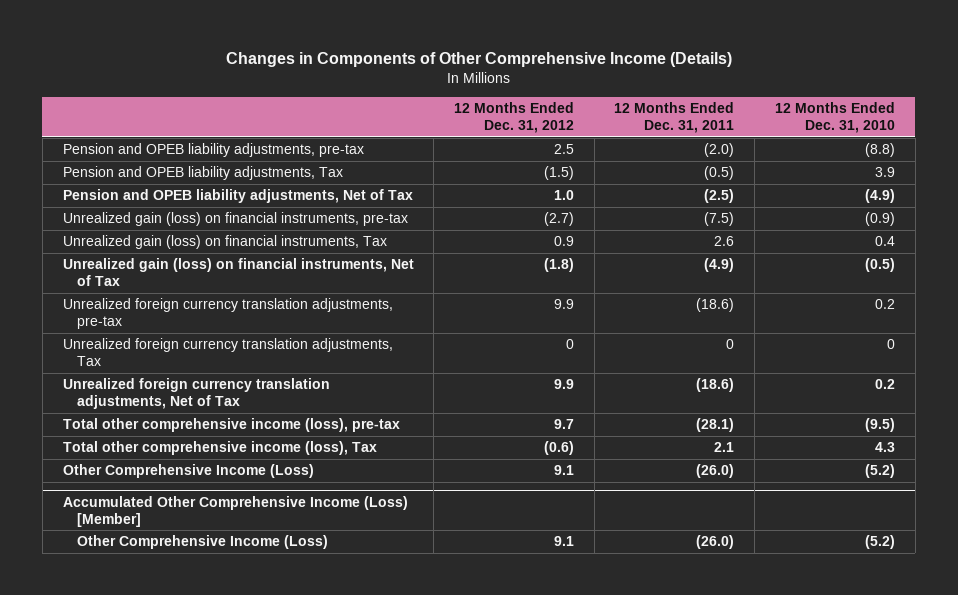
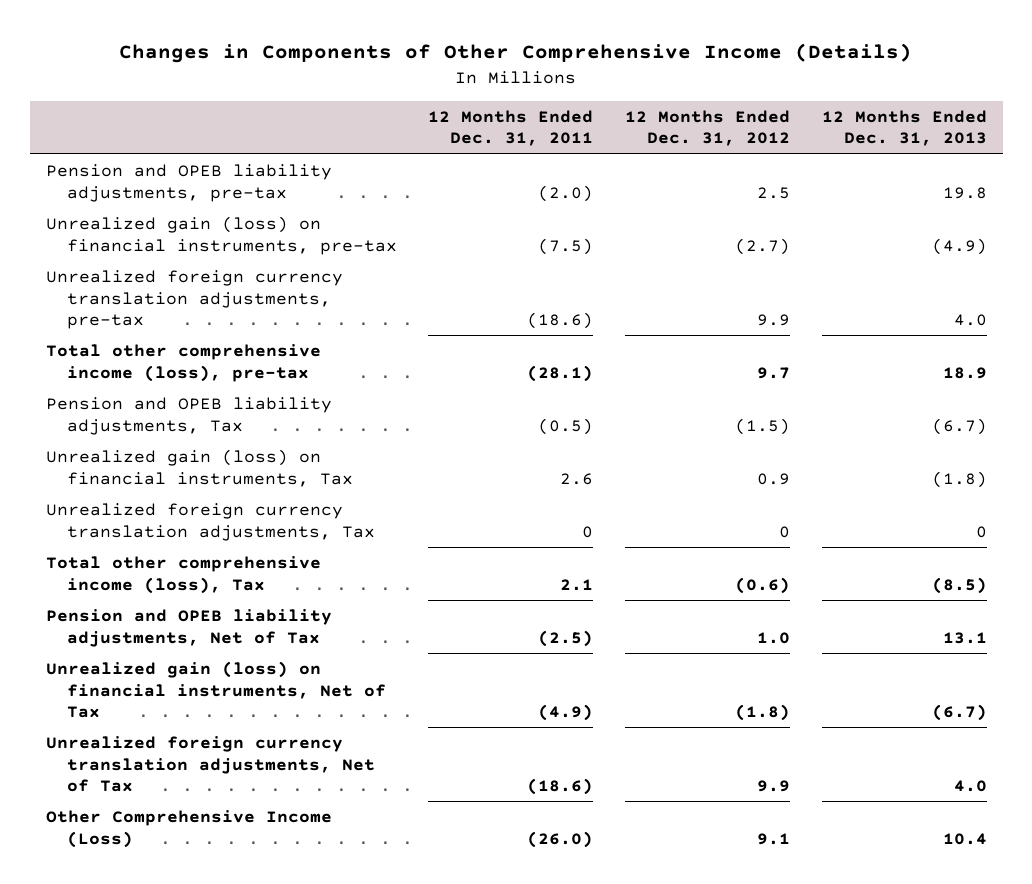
- | 12 Months Ended Dec. 31, 2012 | 12 Months Ended Dec. 31, 2011 | 12 Months Ended Dec. 31, 2010
+ | 12 Months Ended Dec. 31, 2011 | 12 Months Ended Dec. 31, 2012 | 12 Months Ended Dec. 31, 2013
moved down: Pension and OPEB liability adjustments, Tax | (0.5) | (1.5) | (6.7)
moved down: Unrealized gain (loss) on financial instruments, Tax | 2.6 | 0.9 | (1.8)
moved down: Unrealized foreign currency translation adjustments, Tax | 0 | 0 | 0
- Other Comprehensive Income (Loss) | 9.1 | (26.0) | (5.2)
- Accumulated Other Comprehensive Income (Loss) [Member]
moved down: Pension and OPEB liability adjustments, Net of Tax | (2.5) | 1.0 | 13.1
moved down: Unrealized gain (loss) on financial instruments, Net of Tax | (4.9) | (1.8) | (6.7)
moved down: Unrealized foreign currency translation adjustments, Net of Tax | (18.6) | 9.9 | 4.0

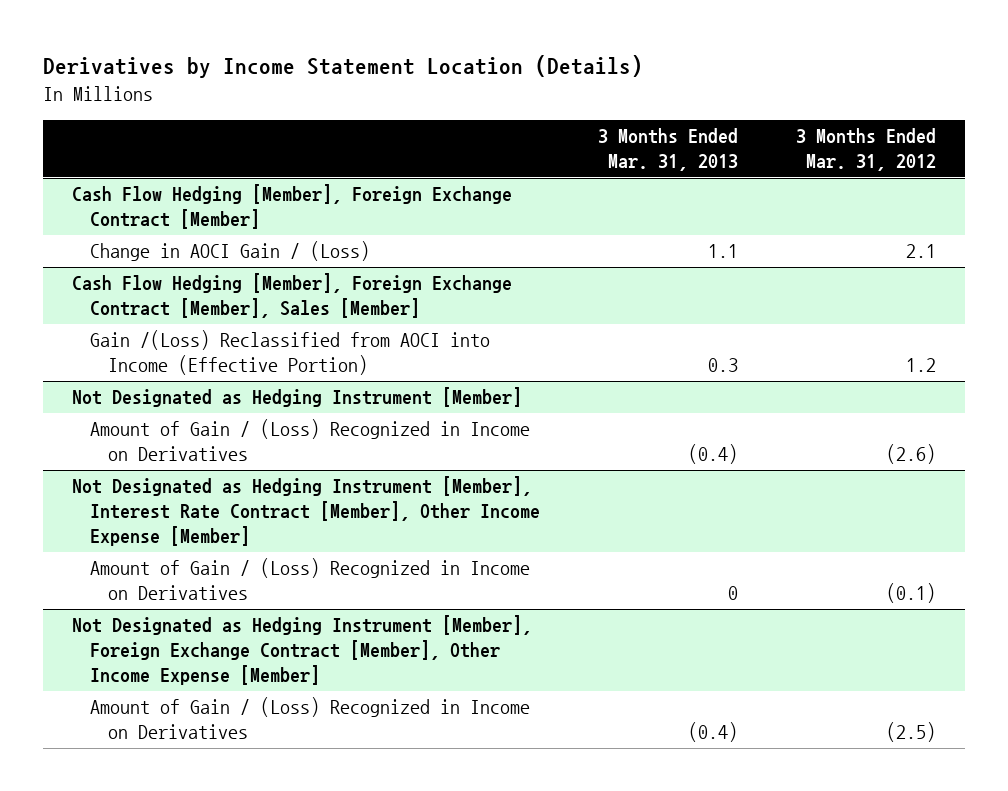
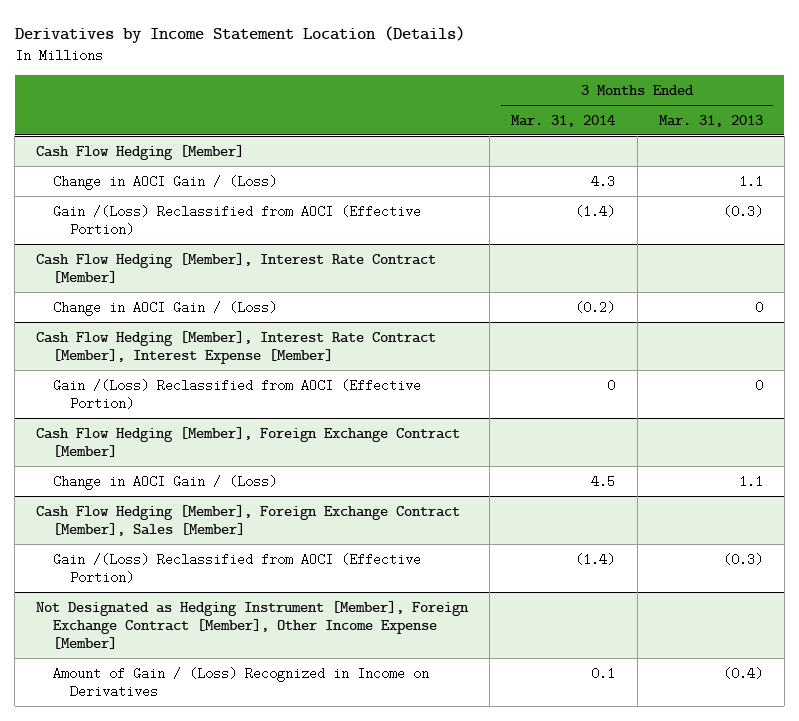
- | 3 Months Ended Mar. 31, 2013 | 3 Months Ended Mar. 31, 2012
+ | 3 Months Ended Mar. 31, 2014 | 3 Months Ended Mar. 31, 2013
+ Cash Flow Hedging [Member]
+ Change in AOCI Gain / (Loss) | 4.3 | 1.1
+ Gain /(Loss) Reclassified from AOCI (Effective Portion) | (1.4) | (0.3)
+ Cash Flow Hedging [Member], Interest Rate Contract [Member]
+ Change in AOCI Gain / (Loss) | (0.2) | 0
+ Cash Flow Hedging [Member], Interest Rate Contract [Member], Interest Expense [Member]
+ Gain /(Loss) Reclassified from AOCI (Effective Portion) | 0 | 0
@ Cash Flow Hedging [Member], Foreign Exchange Contract [Member], Sales [Member]
- Gain /(Loss) Reclassified from AOCI into Income (Effective Portion) | 0.3 | 1.2
- Not Designated as Hedging Instrument [Member]
- Amount of Gain / (Loss) Recognized in Income on Derivatives | (0.4) | (2.6)
- Not Designated as Hedging Instrument [Member], Interest Rate Contract [Member], Other Income Expense [Member]
- Amount of Gain / (Loss) Recognized in Income on Derivatives | 0 | (0.1)
@ Cash Flow Hedging [Member], Foreign Exchange Contract [Member], Sales [Member]
+ Gain /(Loss) Reclassified from AOCI (Effective Portion) | (1.4) | (0.3)

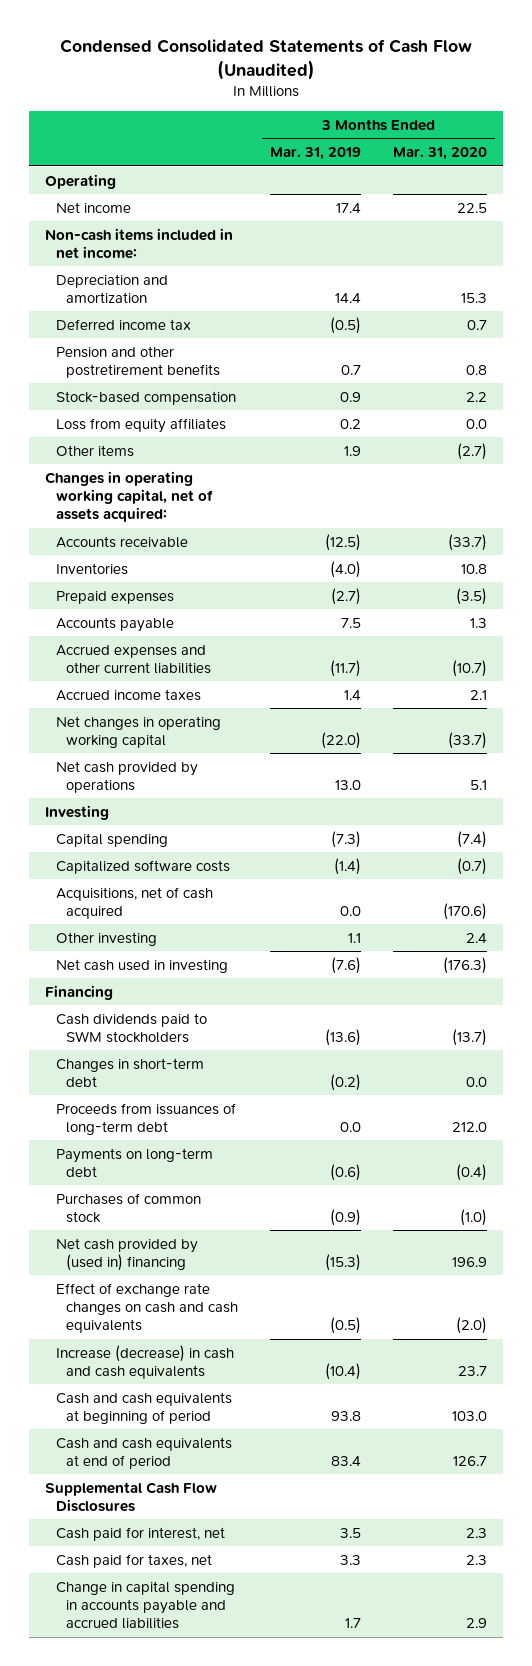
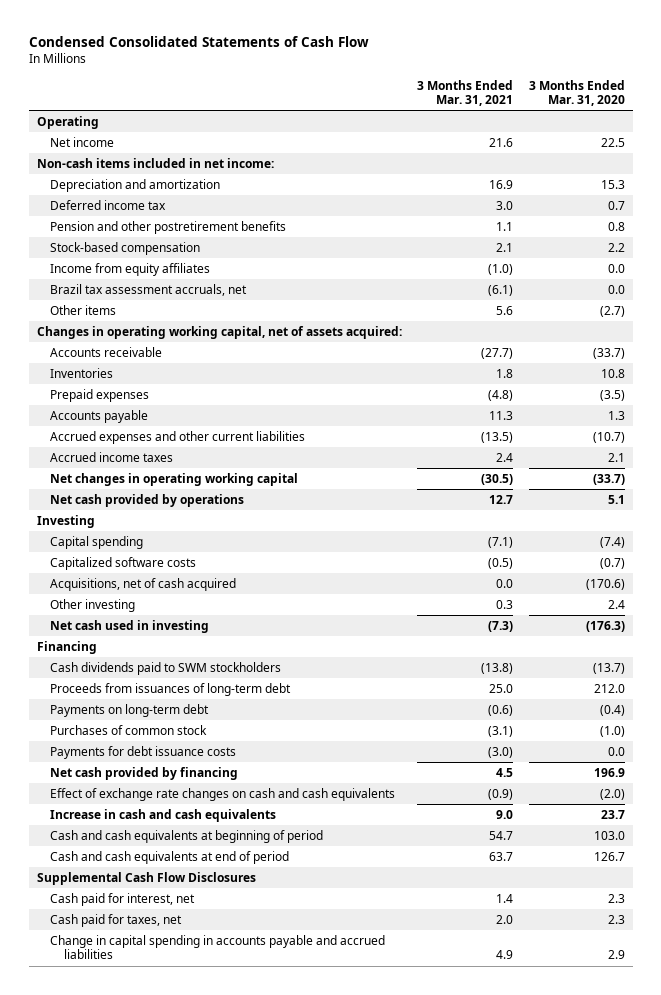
- Condensed Consolidated Statements of Cash Flow (Unaudited)
+ Condensed Consolidated Statements of Cash Flow
- | 3 Months Ended Mar. 31, 2019 | 3 Months Ended Mar. 31, 2020
+ | 3 Months Ended Mar. 31, 2021 | 3 Months Ended Mar. 31, 2020
- Loss from equity affiliates | 0.2 | 0.0
+ Income from equity affiliates | (1.0) | 0.0
+ Brazil tax assessment accruals, net | (6.1) | 0.0
- Changes in short-term debt | (0.2) | 0.0
- Net cash provided by (used in) financing | (15.3) | 196.9
+ Payments for debt issuance costs | (3.0) | 0.0
+ Net cash provided by financing | 4.5 | 196.9
- Increase (decrease) in cash and cash equivalents | (10.4) | 23.7
+ Increase in cash and cash equivalents | 9.0 | 23.7

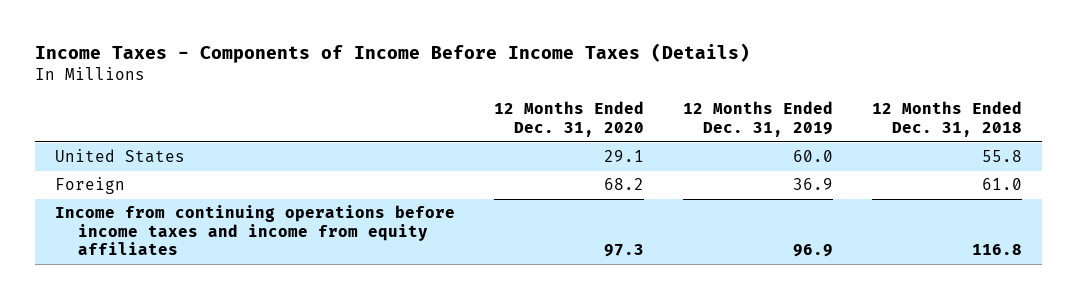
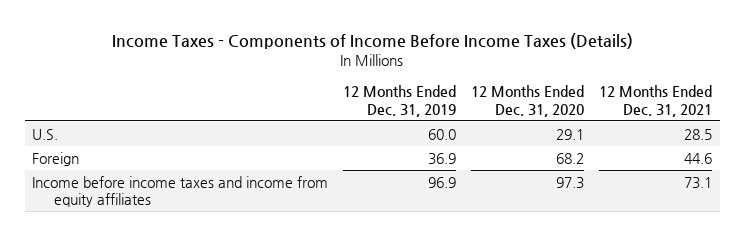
- | 12 Months Ended Dec. 31, 2020 | 12 Months Ended Dec. 31, 2019 | 12 Months Ended Dec. 31, 2018
+ | 12 Months Ended Dec. 31, 2019 | 12 Months Ended Dec. 31, 2020 | 12 Months Ended Dec. 31, 2021
- United States | 29.1 | 60.0 | 55.8
+ U.S. | 60.0 | 29.1 | 28.5
- Income from continuing operations before income taxes and income from equity affiliates | 97.3 | 96.9 | 116.8
+ Income before income taxes and income from equity affiliates | 96.9 | 97.3 | 73.1

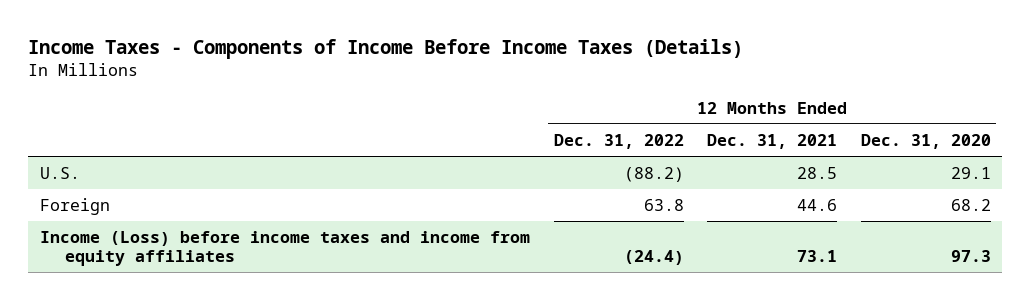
- | 12 Months Ended Dec. 31, 2019 | 12 Months Ended Dec. 31, 2020 | 12 Months Ended Dec. 31, 2021
+ | 12 Months Ended Dec. 31, 2022 | 12 Months Ended Dec. 31, 2021 | 12 Months Ended Dec. 31, 2020
- Income before income taxes and income from equity affiliates | 96.9 | 97.3 | 73.1
+ Income (Loss) before income taxes and income from equity affiliates | (24.4) | 73.1 | 97.3

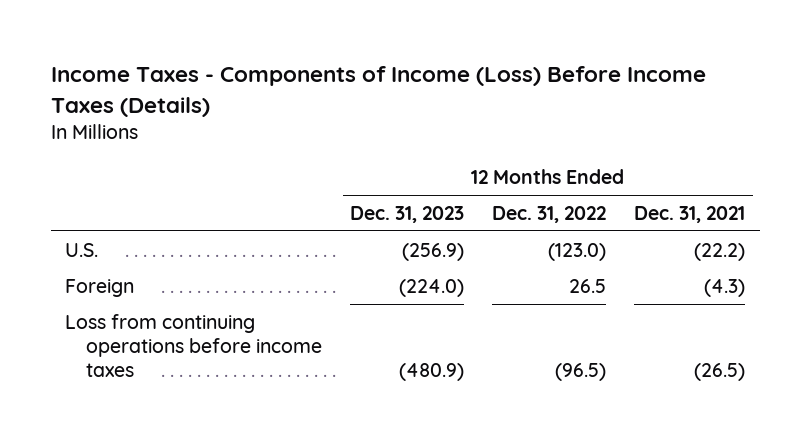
- Income Taxes - Components of Income Before Income Taxes (Details)
+ Income Taxes - Components of Income (Loss) Before Income Taxes (Details)
- | 12 Months Ended Dec. 31, 2022 | 12 Months Ended Dec. 31, 2021 | 12 Months Ended Dec. 31, 2020
+ | 12 Months Ended Dec. 31, 2023 | 12 Months Ended Dec. 31, 2022 | 12 Months Ended Dec. 31, 2021
- U.S. | (88.2) | 28.5 | 29.1
- Foreign | 63.8 | 44.6 | 68.2
- Income (Loss) before income taxes and income from equity affiliates | (24.4) | 73.1 | 97.3
+ U.S. | (256.9) | (123.0) | (22.2)
+ Foreign | (224.0) | 26.5 | (4.3)
+ Loss from continuing operations before income taxes | (480.9) | (96.5) | (26.5)

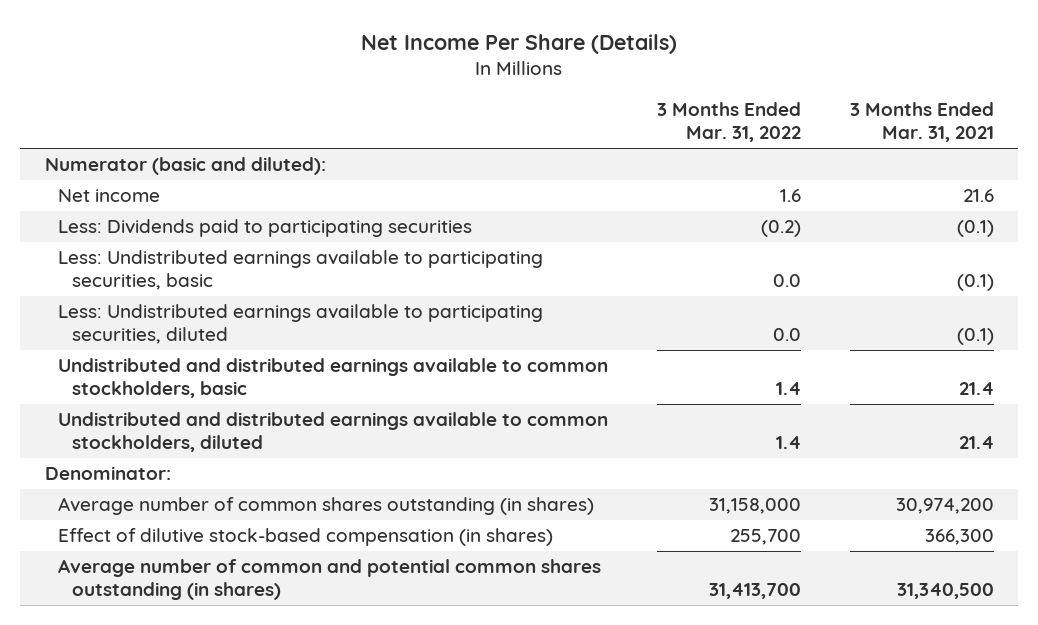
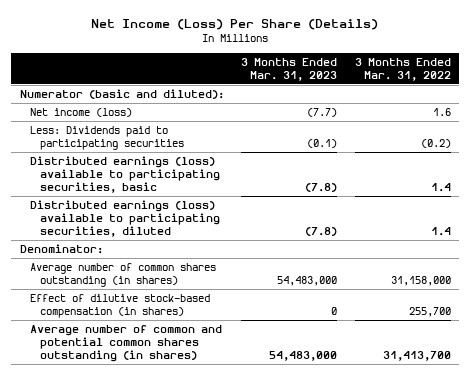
- Net Income Per Share (Details)
+ Net Income (Loss) Per Share (Details)
- | 3 Months Ended Mar. 31, 2022 | 3 Months Ended Mar. 31, 2021
+ | 3 Months Ended Mar. 31, 2023 | 3 Months Ended Mar. 31, 2022
- Net income | 1.6 | 21.6
+ Net income (loss) | (7.7) | 1.6
- Less: Undistributed earnings available to participating securities, basic | 0.0 | (0.1)
- Less: Undistributed earnings available to participating securities, diluted | 0.0 | (0.1)
- Undistributed and distributed earnings available to common stockholders, basic | 1.4 | 21.4
- Undistributed and distributed earnings available to common stockholders, diluted | 1.4 | 21.4
+ Distributed earnings (loss) available to participating securities, basic | (7.8) | 1.4
+ Distributed earnings (loss) available to participating securities, diluted | (7.8) | 1.4

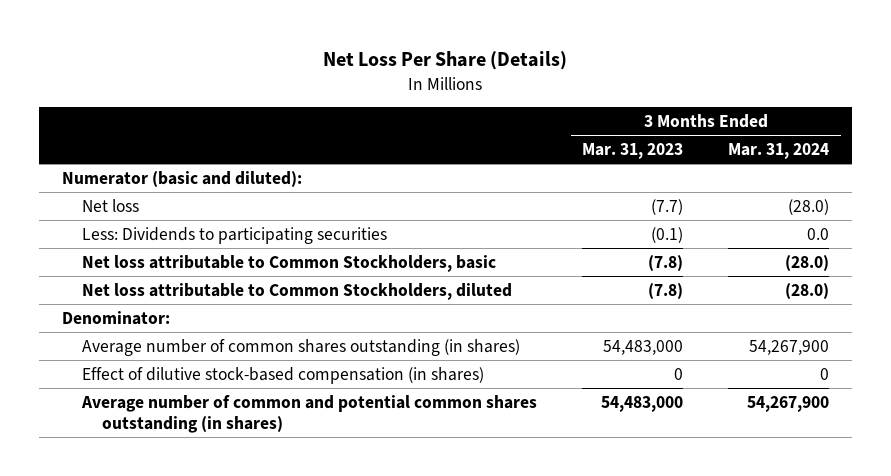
- Net Income (Loss) Per Share (Details)
+ Net Loss Per Share (Details)
- | 3 Months Ended Mar. 31, 2023 | 3 Months Ended Mar. 31, 2022
+ | 3 Months Ended Mar. 31, 2023 | 3 Months Ended Mar. 31, 2024
- Net income (loss) | (7.7) | 1.6
- Less: Dividends paid to participating securities | (0.1) | (0.2)
- Distributed earnings (loss) available to participating securities, basic | (7.8) | 1.4
- Distributed earnings (loss) available to participating securities, diluted | (7.8) | 1.4
+ Net loss | (7.7) | (28.0)
+ Less: Dividends to participating securities | (0.1) | 0.0
+ Net loss attributable to Common Stockholders, basic | (7.8) | (28.0)
+ Net loss attributable to Common Stockholders, diluted | (7.8) | (28.0)

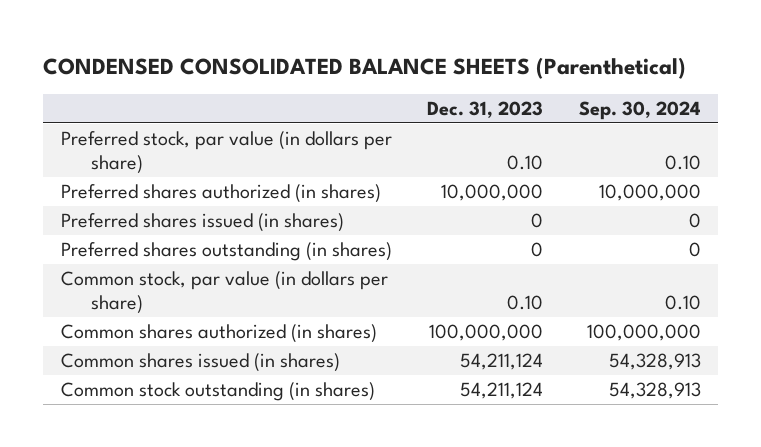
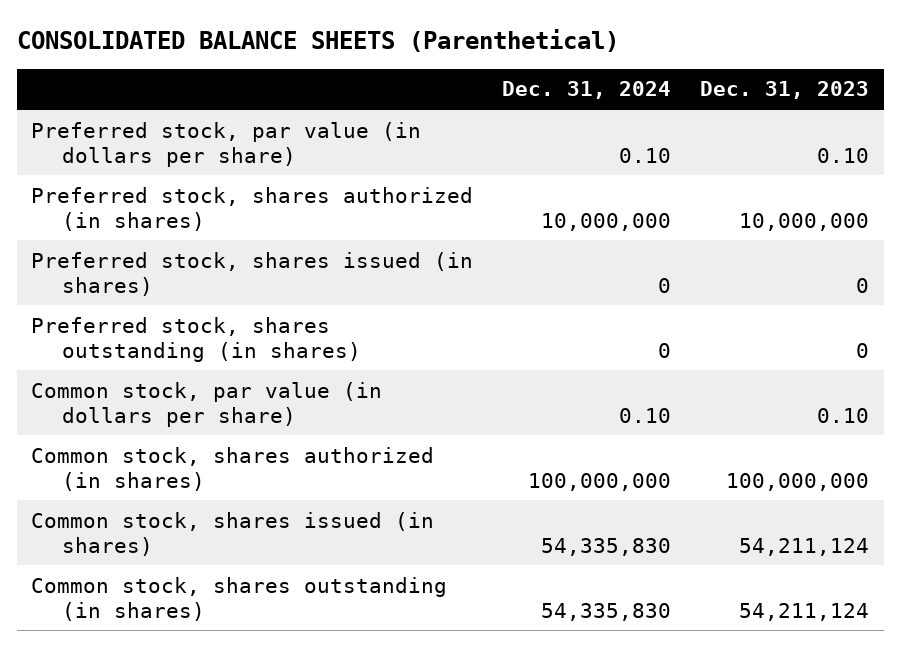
- CONDENSED CONSOLIDATED BALANCE SHEETS (Parenthetical)
+ CONSOLIDATED BALANCE SHEETS (Parenthetical)
- | Dec. 31, 2023 | Sep. 30, 2024
+ | Dec. 31, 2024 | Dec. 31, 2023
- Preferred shares authorized (in shares) | 10,000,000 | 10,000,000
- Preferred shares issued (in shares) | 0 | 0
- Preferred shares outstanding (in shares) | 0 | 0
+ Preferred stock, shares authorized (in shares) | 10,000,000 | 10,000,000
+ Preferred stock, shares issued (in shares) | 0 | 0
+ Preferred stock, shares outstanding (in shares) | 0 | 0
- Common shares authorized (in shares) | 100,000,000 | 100,000,000
- Common shares issued (in shares) | 54,211,124 | 54,328,913
- Common stock outstanding (in shares) | 54,211,124 | 54,328,913
+ Common stock, shares authorized (in shares) | 100,000,000 | 100,000,000
+ Common stock, shares issued (in shares) | 54,335,830 | 54,211,124
+ Common stock, shares outstanding (in shares) | 54,335,830 | 54,211,124

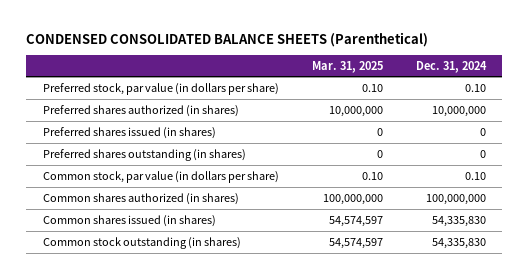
- CONSOLIDATED BALANCE SHEETS (Parenthetical)
+ CONDENSED CONSOLIDATED BALANCE SHEETS (Parenthetical)
- | Dec. 31, 2024 | Dec. 31, 2023
+ | Mar. 31, 2025 | Dec. 31, 2024
- Preferred stock, shares authorized (in shares) | 10,000,000 | 10,000,000
- Preferred stock, shares issued (in shares) | 0 | 0
- Preferred stock, shares outstanding (in shares) | 0 | 0
+ Preferred shares authorized (in shares) | 10,000,000 | 10,000,000
+ Preferred shares issued (in shares) | 0 | 0
+ Preferred shares outstanding (in shares) | 0 | 0
- Common stock, shares authorized (in shares) | 100,000,000 | 100,000,000
- Common stock, shares issued (in shares) | 54,335,830 | 54,211,124
- Common stock, shares outstanding (in shares) | 54,335,830 | 54,211,124
+ Common shares authorized (in shares) | 100,000,000 | 100,000,000
+ Common shares issued (in shares) | 54,574,597 | 54,335,830
+ Common stock outstanding (in shares) | 54,574,597 | 54,335,830

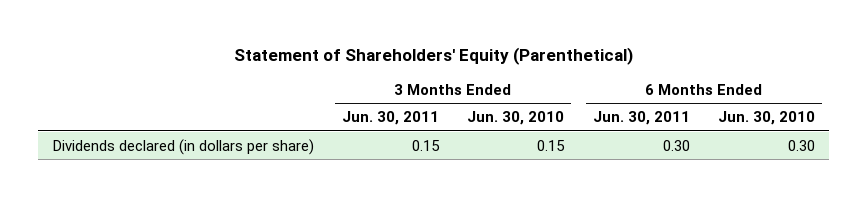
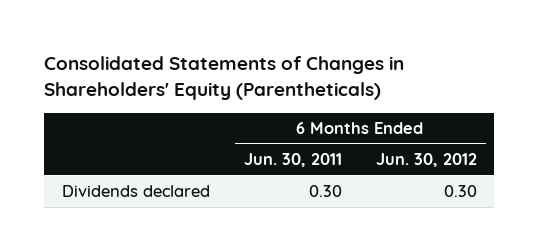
- Statement of Shareholders' Equity (Parenthetical)
+ Consolidated Statements of Changes in Shareholders' Equity (Parentheticals)
- | 3 Months Ended Jun. 30, 2011 | 3 Months Ended Jun. 30, 2010 | 6 Months Ended Jun. 30, 2011 | 6 Months Ended Jun. 30, 2010
+ | 6 Months Ended Jun. 30, 2011 | 6 Months Ended Jun. 30, 2012
- Dividends declared (in dollars per share) | 0.15 | 0.15 | 0.30 | 0.30
+ Dividends declared | 0.30 | 0.30

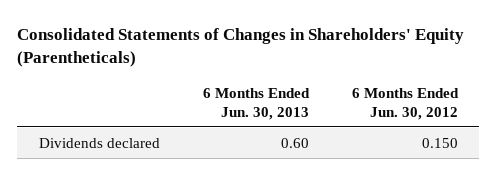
- | 6 Months Ended Jun. 30, 2011 | 6 Months Ended Jun. 30, 2012
+ | 6 Months Ended Jun. 30, 2013 | 6 Months Ended Jun. 30, 2012
- Dividends declared | 0.30 | 0.30
+ Dividends declared | 0.60 | 0.150

